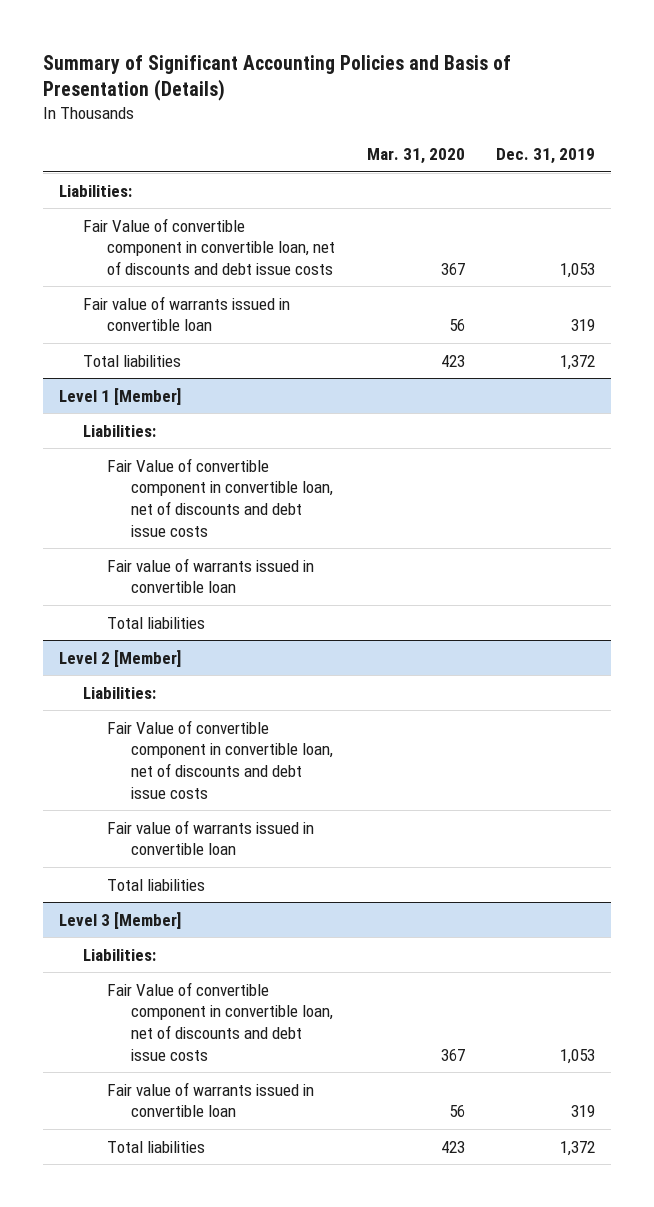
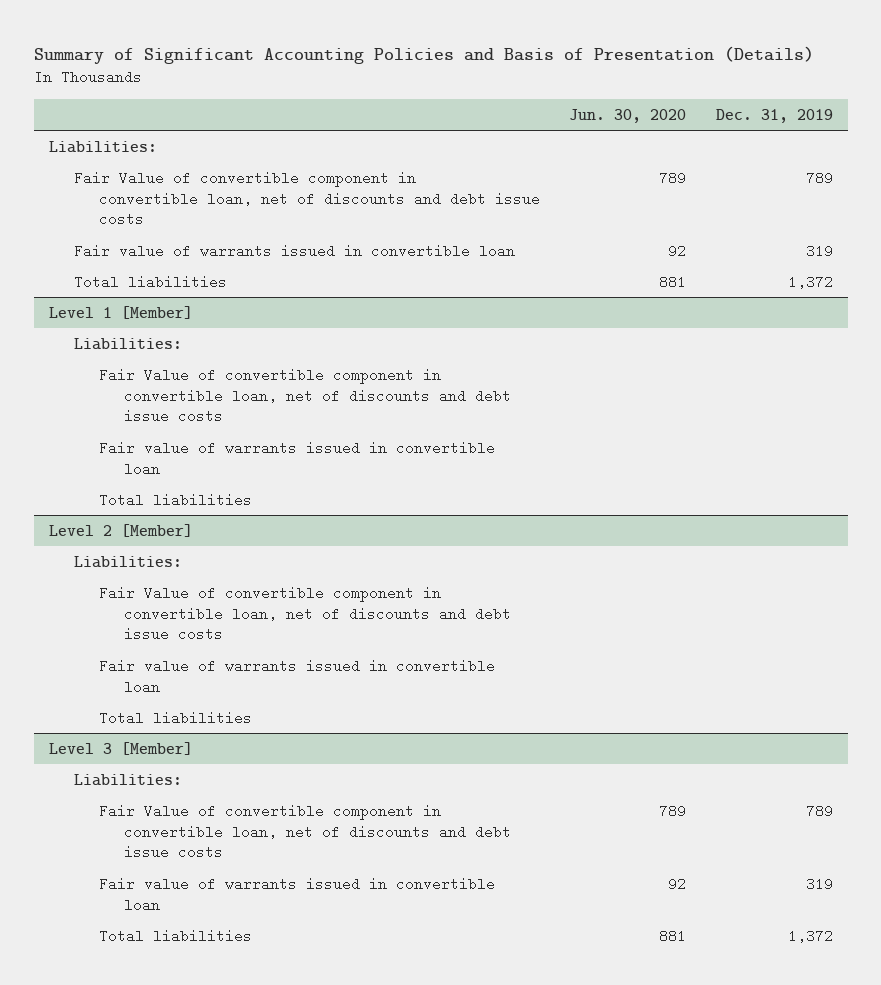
- | Mar. 31, 2020 | Dec. 31, 2019
+ | Jun. 30, 2020 | Dec. 31, 2019
- Fair Value of convertible component in convertible loan, net of discounts and debt issue costs | 367 | 1,053
+ Fair Value of convertible component in convertible loan, net of discounts and debt issue costs | 789 | 789
@ Level 3 [Member]
- Fair Value of convertible component in convertible loan, net of discounts and debt issue costs | 367 | 1,053
+ Fair Value of convertible component in convertible loan, net of discounts and debt issue costs | 789 | 789

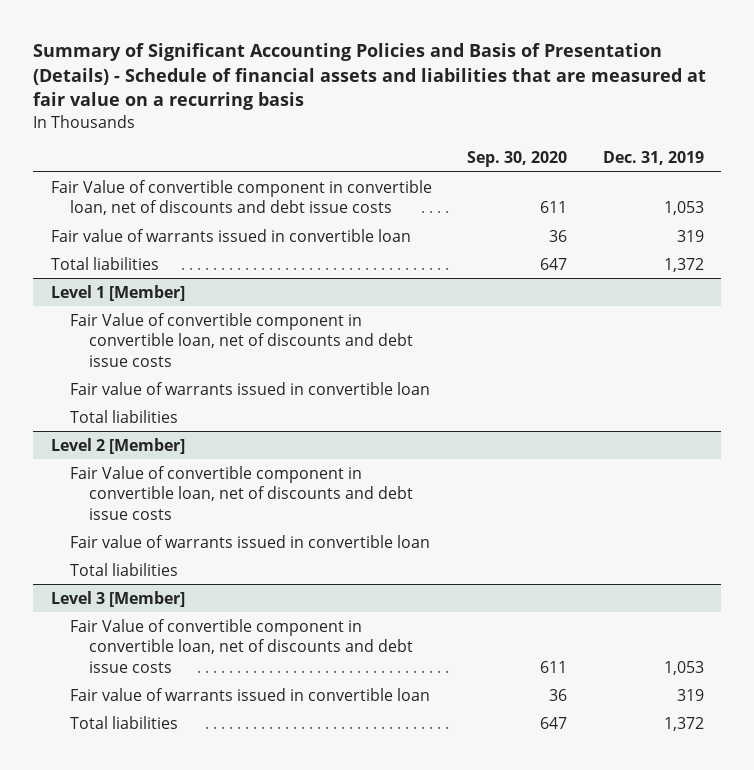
- Summary of Significant Accounting Policies and Basis of Presentation (Details)
+ Summary of Significant Accounting Policies and Basis of Presentation (Details) - Schedule of financial assets and liabilities that are measured at fair value on a recurring basis
- | Jun. 30, 2020 | Dec. 31, 2019
+ | Sep. 30, 2020 | Dec. 31, 2019
- Liabilities:
- Fair Value of convertible component in convertible loan, net of discounts and debt issue costs | 789 | 789
+ Fair Value of convertible component in convertible loan, net of discounts and debt issue costs | 611 | 1,053
@ Level 1 [Member]
- Liabilities:
@ Level 2 [Member]
- Liabilities:
@ Level 3 [Member]
- Liabilities:
- Fair Value of convertible component in convertible loan, net of discounts and debt issue costs | 789 | 789
+ Fair Value of convertible component in convertible loan, net of discounts and debt issue costs | 611 | 1,053

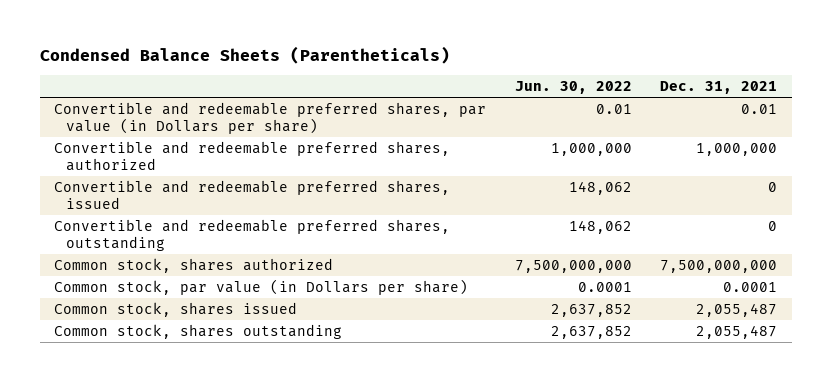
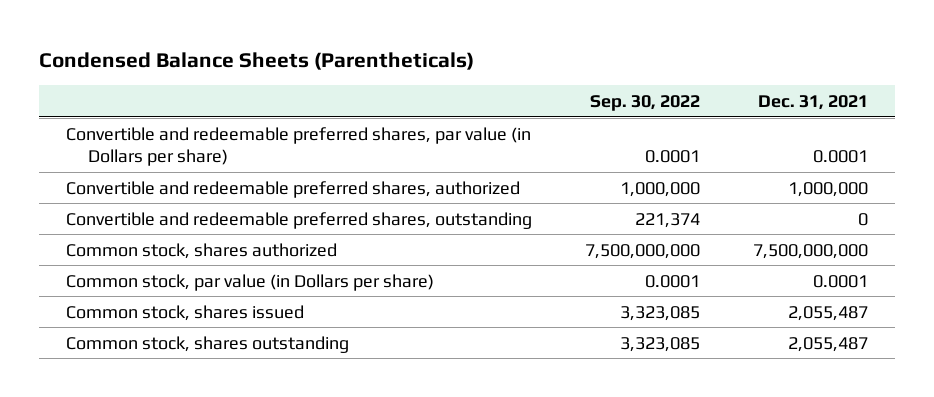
- | Jun. 30, 2022 | Dec. 31, 2021
+ | Sep. 30, 2022 | Dec. 31, 2021
- Convertible and redeemable preferred shares, par value (in Dollars per share) | 0.01 | 0.01
+ Convertible and redeemable preferred shares, par value (in Dollars per share) | 0.0001 | 0.0001
- Convertible and redeemable preferred shares, issued | 148,062 | 0

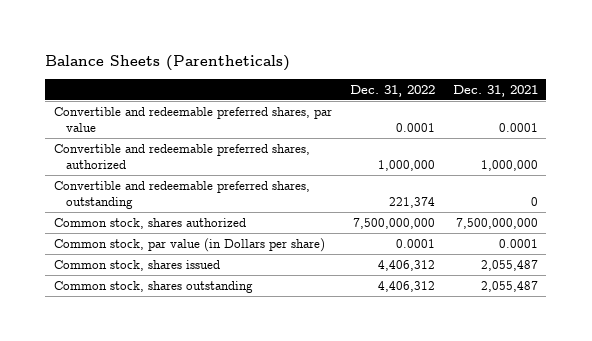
- Condensed Balance Sheets (Parentheticals)
+ Balance Sheets (Parentheticals)
- | Sep. 30, 2022 | Dec. 31, 2021
+ | Dec. 31, 2022 | Dec. 31, 2021
- Convertible and redeemable preferred shares, par value (in Dollars per share) | 0.0001 | 0.0001
+ Convertible and redeemable preferred shares, par value | 0.0001 | 0.0001

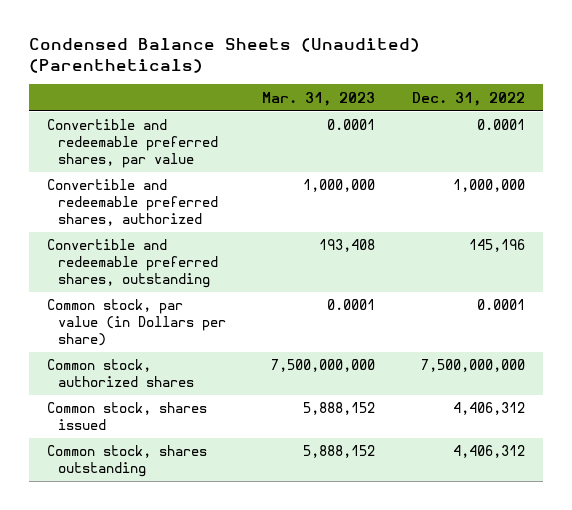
- Balance Sheets (Parentheticals)
+ Condensed Balance Sheets (Unaudited) (Parentheticals)
- | Dec. 31, 2022 | Dec. 31, 2021
+ | Mar. 31, 2023 | Dec. 31, 2022
- Convertible and redeemable preferred shares, outstanding | 221,374 | 0
- Common stock, shares authorized | 7,500,000,000 | 7,500,000,000
+ Convertible and redeemable preferred shares, outstanding | 193,408 | 145,196
+ Common stock, authorized shares | 7,500,000,000 | 7,500,000,000

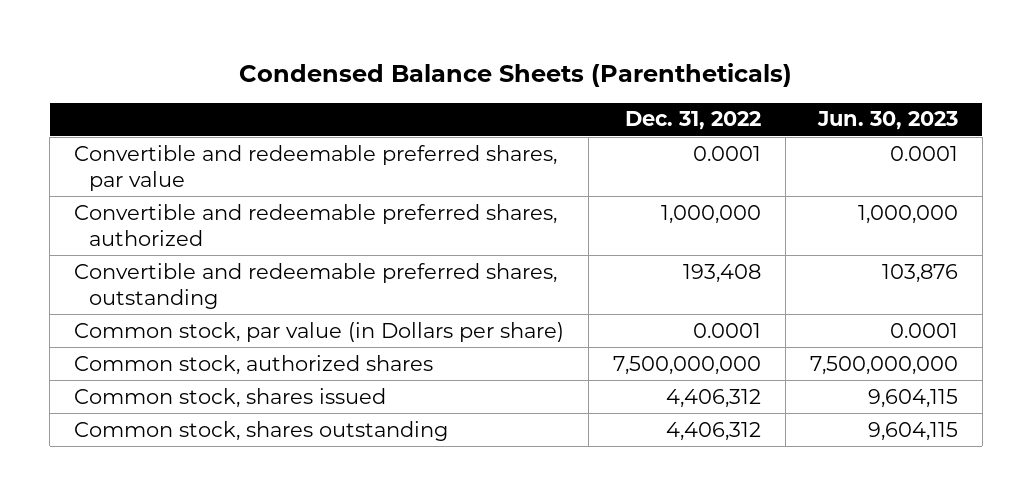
- Condensed Balance Sheets (Unaudited) (Parentheticals)
+ Condensed Balance Sheets (Parentheticals)
- | Mar. 31, 2023 | Dec. 31, 2022
+ | Dec. 31, 2022 | Jun. 30, 2023
- Convertible and redeemable preferred shares, outstanding | 193,408 | 145,196
+ Convertible and redeemable preferred shares, outstanding | 193,408 | 103,876

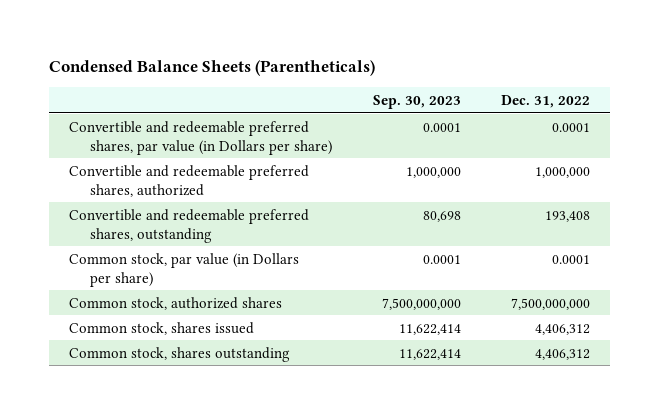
- | Dec. 31, 2022 | Jun. 30, 2023
+ | Sep. 30, 2023 | Dec. 31, 2022
- Convertible and redeemable preferred shares, par value | 0.0001 | 0.0001
+ Convertible and redeemable preferred shares, par value (in Dollars per share) | 0.0001 | 0.0001

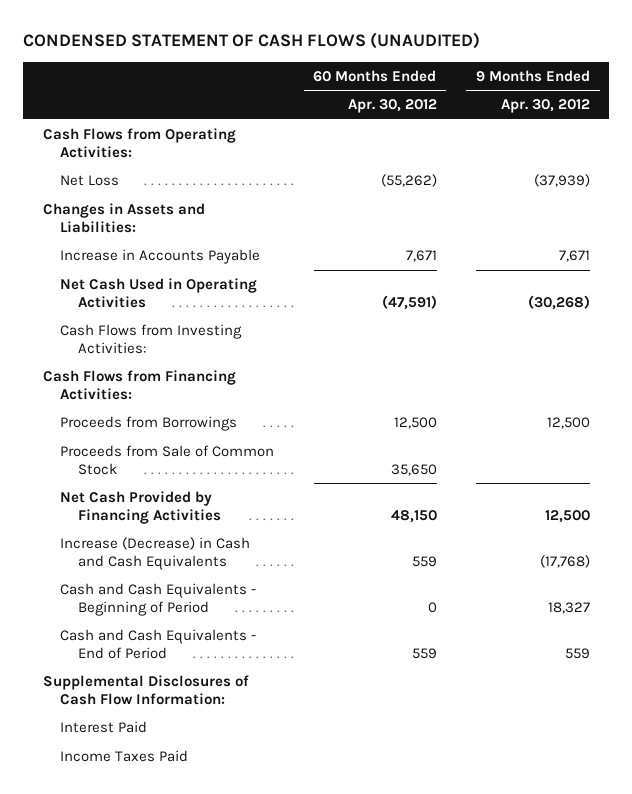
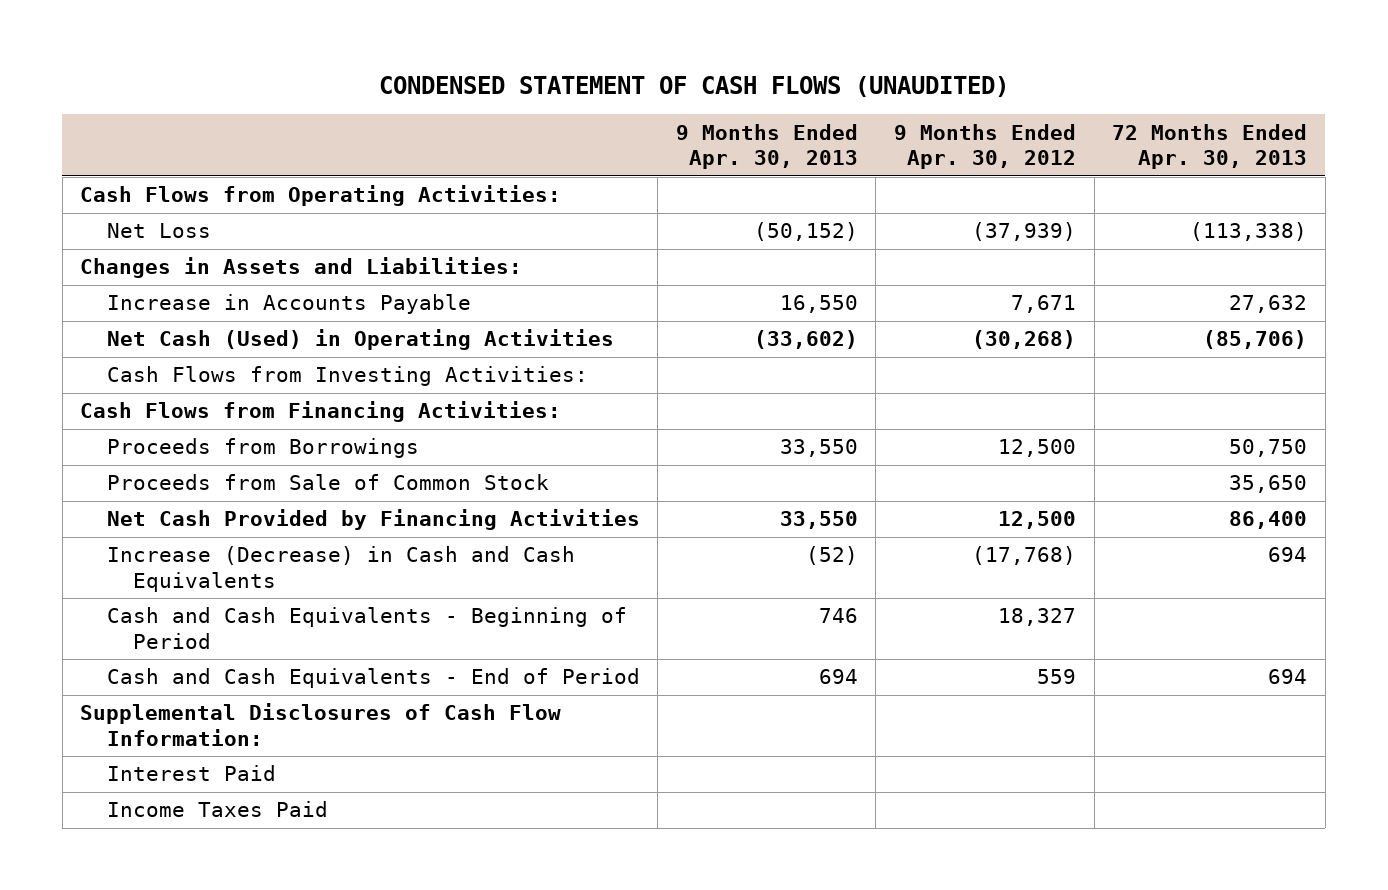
- | 60 Months Ended Apr. 30, 2012 | 9 Months Ended Apr. 30, 2012
+ | 9 Months Ended Apr. 30, 2013 | 9 Months Ended Apr. 30, 2012 | 72 Months Ended Apr. 30, 2013
- Net Cash Used in Operating Activities | (47,591) | (30,268)
+ Net Cash (Used) in Operating Activities | (33,602) | (30,268) | (85,706)

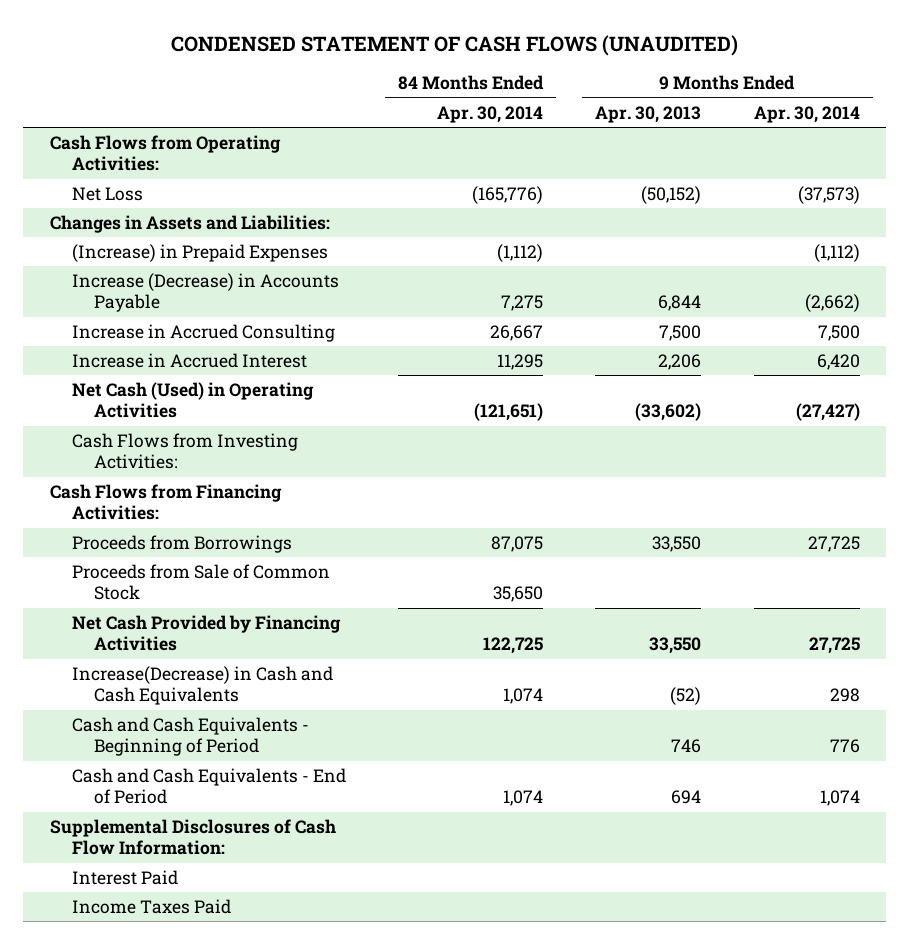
- | 9 Months Ended Apr. 30, 2013 | 9 Months Ended Apr. 30, 2012 | 72 Months Ended Apr. 30, 2013
+ | 84 Months Ended Apr. 30, 2014 | 9 Months Ended Apr. 30, 2013 | 9 Months Ended Apr. 30, 2014
- Increase in Accounts Payable | 16,550 | 7,671 | 27,632
+ (Increase) in Prepaid Expenses | (1,112) | | (1,112)
+ Increase (Decrease) in Accounts Payable | 7,275 | 6,844 | (2,662)
+ Increase in Accrued Consulting | 26,667 | 7,500 | 7,500
+ Increase in Accrued Interest | 11,295 | 2,206 | 6,420
- Increase (Decrease) in Cash and Cash Equivalents | (52) | (17,768) | 694
+ Increase(Decrease) in Cash and Cash Equivalents | 1,074 | (52) | 298

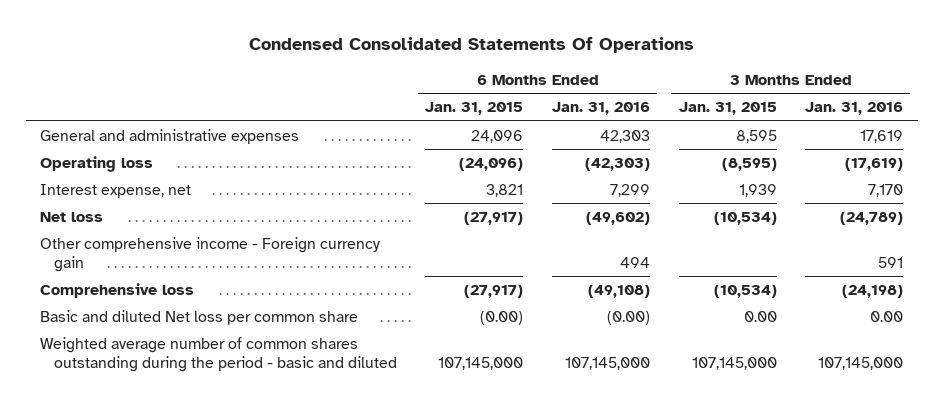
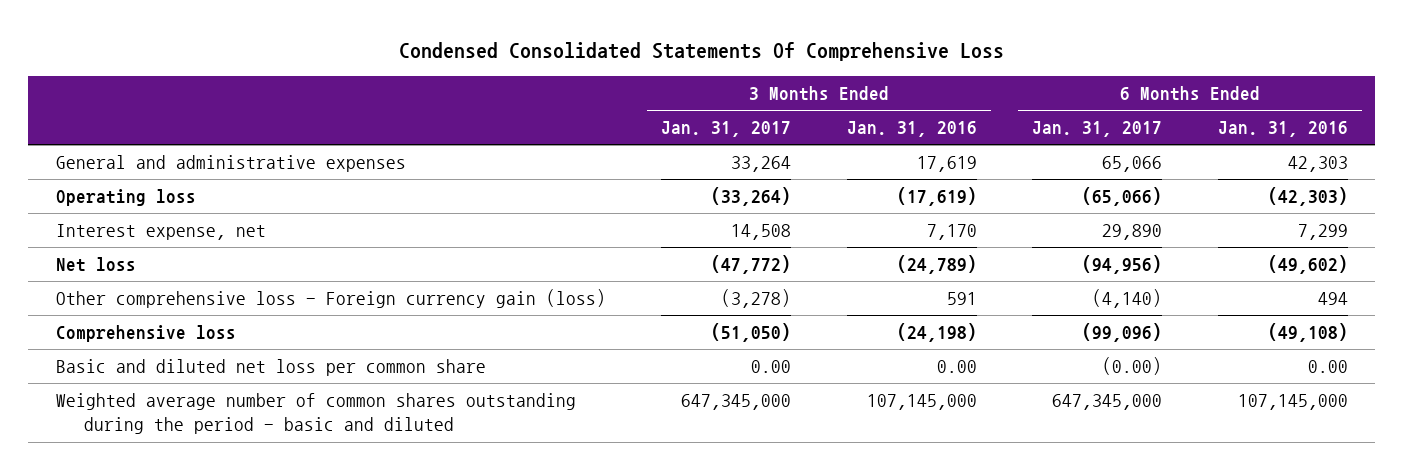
- Condensed Consolidated Statements Of Operations
+ Condensed Consolidated Statements Of Comprehensive Loss
- | 6 Months Ended Jan. 31, 2015 | 6 Months Ended Jan. 31, 2016 | 3 Months Ended Jan. 31, 2015 | 3 Months Ended Jan. 31, 2016
+ | 3 Months Ended Jan. 31, 2017 | 3 Months Ended Jan. 31, 2016 | 6 Months Ended Jan. 31, 2017 | 6 Months Ended Jan. 31, 2016
- Other comprehensive income - Foreign currency gain | | 494 | | 591
+ Other comprehensive loss - Foreign currency gain (loss) | (3,278) | 591 | (4,140) | 494
- Basic and diluted Net loss per common share | (0.00) | (0.00) | 0.00 | 0.00
+ Basic and diluted net loss per common share | 0.00 | 0.00 | (0.00) | 0.00

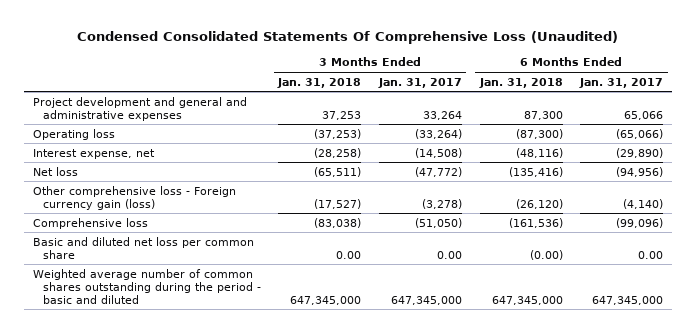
- Condensed Consolidated Statements Of Comprehensive Loss
+ Condensed Consolidated Statements Of Comprehensive Loss (Unaudited)
- | 3 Months Ended Jan. 31, 2017 | 3 Months Ended Jan. 31, 2016 | 6 Months Ended Jan. 31, 2017 | 6 Months Ended Jan. 31, 2016
+ | 3 Months Ended Jan. 31, 2018 | 3 Months Ended Jan. 31, 2017 | 6 Months Ended Jan. 31, 2018 | 6 Months Ended Jan. 31, 2017
- General and administrative expenses | 33,264 | 17,619 | 65,066 | 42,303
+ Project development and general and administrative expenses | 37,253 | 33,264 | 87,300 | 65,066
- Interest expense, net | 14,508 | 7,170 | 29,890 | 7,299
+ Interest expense, net | (28,258) | (14,508) | (48,116) | (29,890)
- Basic and diluted net loss per common share | 0.00 | 0.00 | (0.00) | 0.00
+ Basic and diluted net loss per common share | 0.00 | 0.00 | (0.00) | 0.00

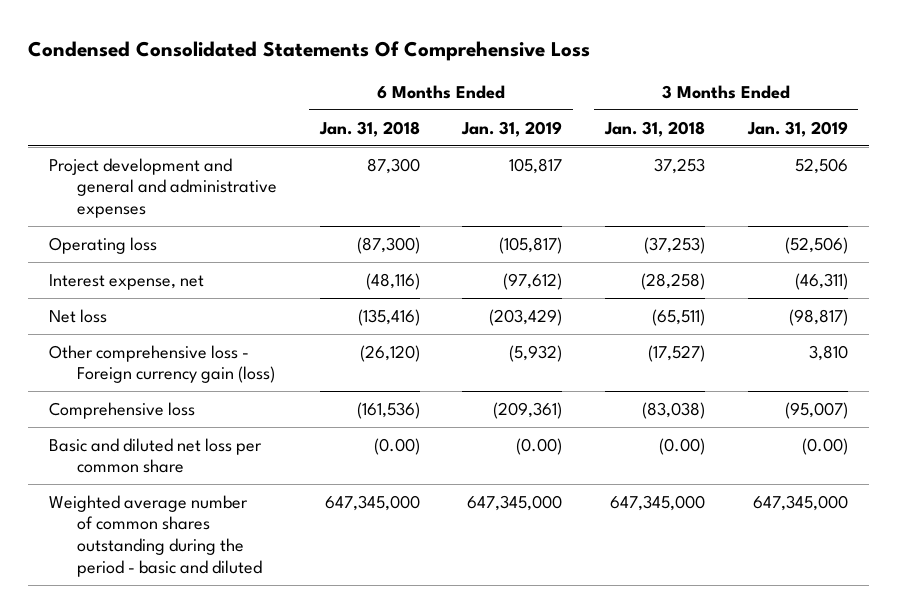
- Condensed Consolidated Statements Of Comprehensive Loss (Unaudited)
+ Condensed Consolidated Statements Of Comprehensive Loss
- | 3 Months Ended Jan. 31, 2018 | 3 Months Ended Jan. 31, 2017 | 6 Months Ended Jan. 31, 2018 | 6 Months Ended Jan. 31, 2017
+ | 6 Months Ended Jan. 31, 2018 | 6 Months Ended Jan. 31, 2019 | 3 Months Ended Jan. 31, 2018 | 3 Months Ended Jan. 31, 2019
- Basic and diluted net loss per common share | 0.00 | 0.00 | (0.00) | 0.00
+ Basic and diluted net loss per common share | (0.00) | (0.00) | (0.00) | (0.00)

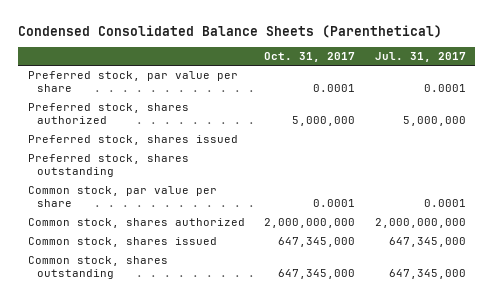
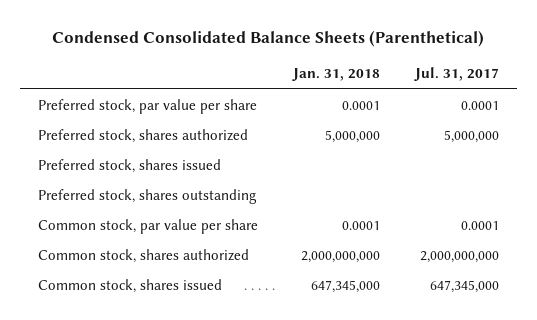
- | Oct. 31, 2017 | Jul. 31, 2017
+ | Jan. 31, 2018 | Jul. 31, 2017
- Common stock, shares outstanding | 647,345,000 | 647,345,000

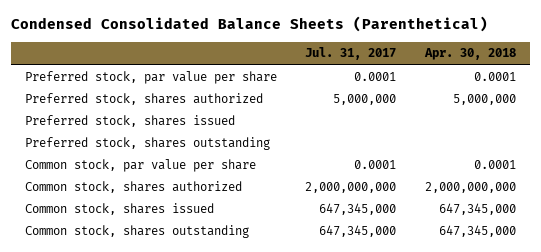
- | Jan. 31, 2018 | Jul. 31, 2017
+ | Jul. 31, 2017 | Apr. 30, 2018
+ Common stock, shares outstanding | 647,345,000 | 647,345,000

